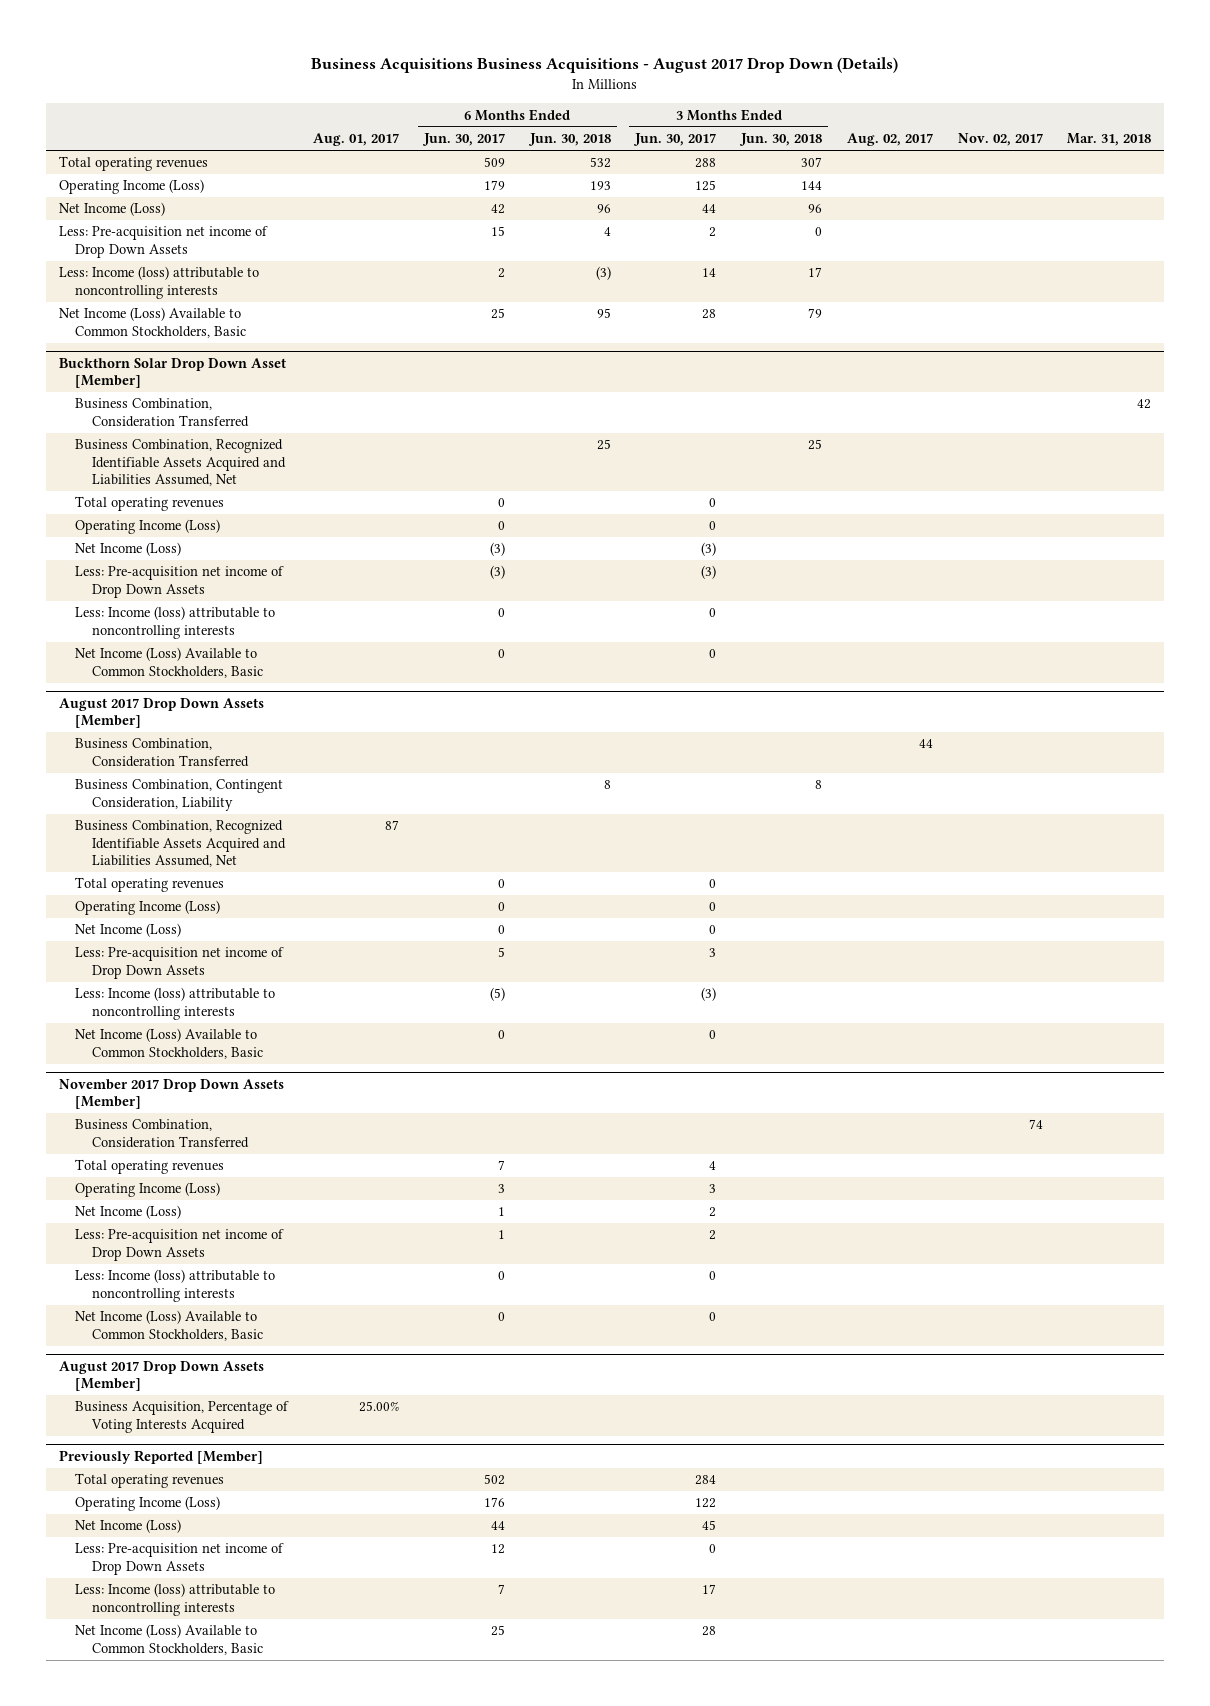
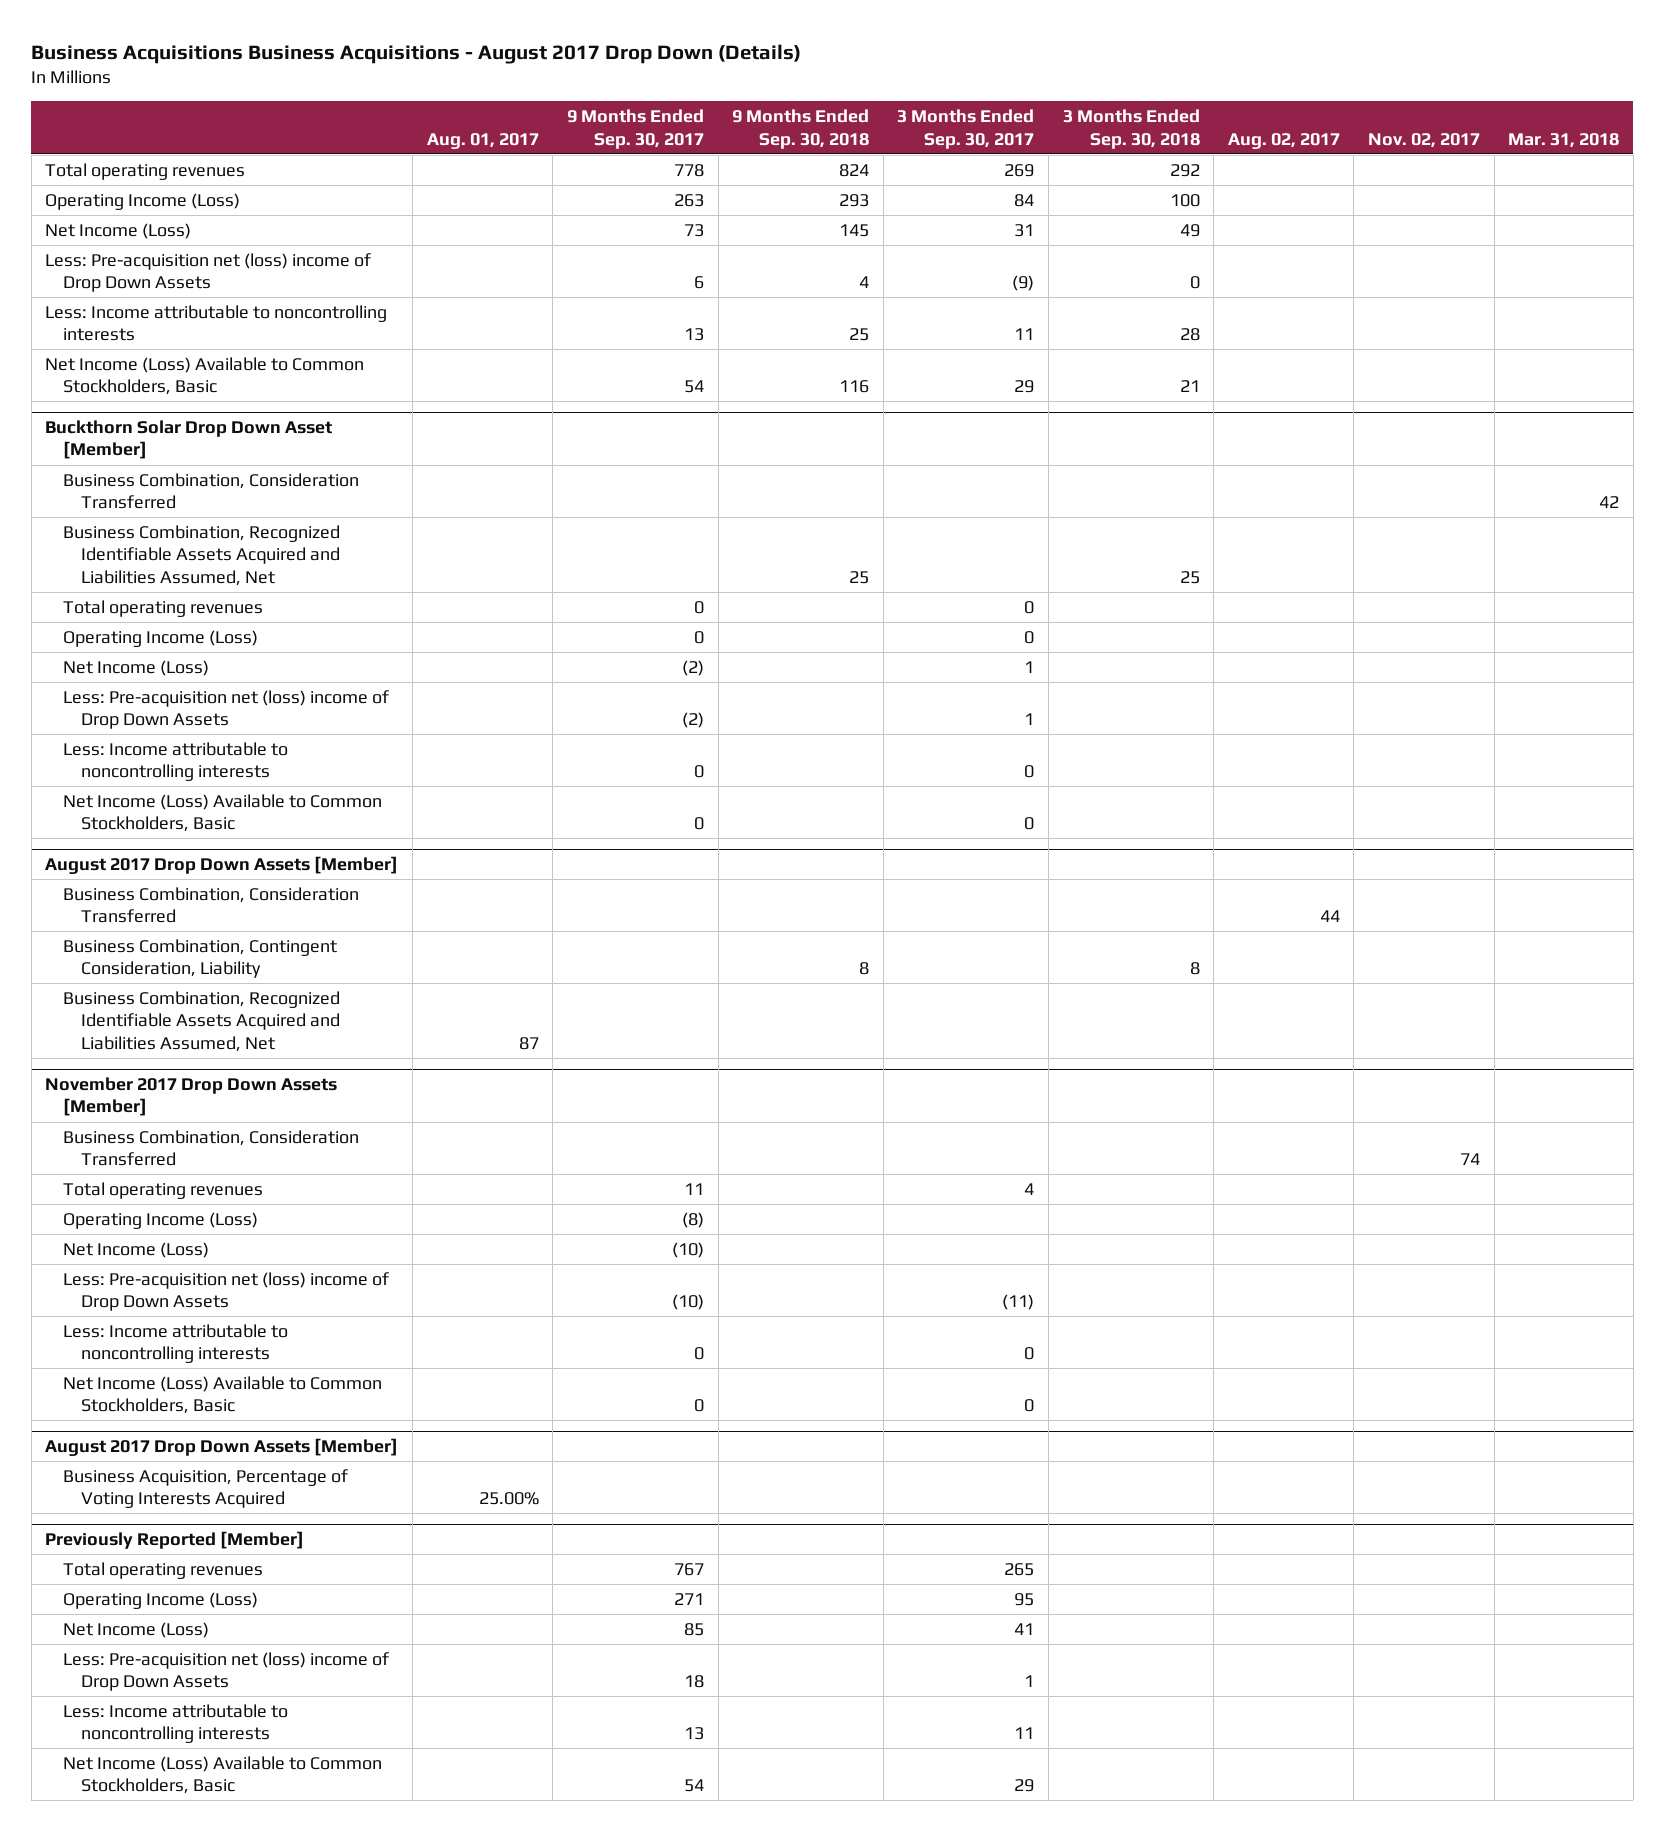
- | Aug. 01, 2017 | 6 Months Ended Jun. 30, 2017 | 6 Months Ended Jun. 30, 2018 | 3 Months Ended Jun. 30, 2017 | 3 Months Ended Jun. 30, 2018 | Aug. 02, 2017 | Nov. 02, 2017 | Mar. 31, 2018
+ | Aug. 01, 2017 | 9 Months Ended Sep. 30, 2017 | 9 Months Ended Sep. 30, 2018 | 3 Months Ended Sep. 30, 2017 | 3 Months Ended Sep. 30, 2018 | Aug. 02, 2017 | Nov. 02, 2017 | Mar. 31, 2018
- Less: Pre-acquisition net income of Drop Down Assets | | 15 | 4 | 2 | 0 | | |
- Less: Income (loss) attributable to noncontrolling interests | | 2 | (3) | 14 | 17 | | |
+ Less: Pre-acquisition net (loss) income of Drop Down Assets | | 6 | 4 | (9) | 0 | | |
+ Less: Income attributable to noncontrolling interests | | 13 | 25 | 11 | 28 | | |
@ Buckthorn Solar Drop Down Asset [Member]
- Less: Pre-acquisition net income of Drop Down Assets | | (3) | | (3) | | | |
- Less: Income (loss) attributable to noncontrolling interests | | 0 | | 0 | | | |
+ Less: Pre-acquisition net (loss) income of Drop Down Assets | | (2) | | 1 | | | |
+ Less: Income attributable to noncontrolling interests | | 0 | | 0 | | | |
@ August 2017 Drop Down Assets [Member]
- Total operating revenues | | 0 | | 0 | | | |
- Operating Income (Loss) | | 0 | | 0 | | | |
- Net Income (Loss) | | 0 | | 0 | | | |
- Less: Pre-acquisition net income of Drop Down Assets | | 5 | | 3 | | | |
- Less: Income (loss) attributable to noncontrolling interests | | (5) | | (3) | | | |
- Net Income (Loss) Available to Common Stockholders, Basic | | 0 | | 0 | | | |
@ November 2017 Drop Down Assets [Member]
- Less: Pre-acquisition net income of Drop Down Assets | | 1 | | 2 | | | |
- Less: Income (loss) attributable to noncontrolling interests | | 0 | | 0 | | | |
+ Less: Pre-acquisition net (loss) income of Drop Down Assets | | (10) | | (11) | | | |
+ Less: Income attributable to noncontrolling interests | | 0 | | 0 | | | |
@ Previously Reported [Member]
- Less: Pre-acquisition net income of Drop Down Assets | | 12 | | 0 | | | |
- Less: Income (loss) attributable to noncontrolling interests | | 7 | | 17 | | | |
+ Less: Pre-acquisition net (loss) income of Drop Down Assets | | 18 | | 1 | | | |
+ Less: Income attributable to noncontrolling interests | | 13 | | 11 | | | |

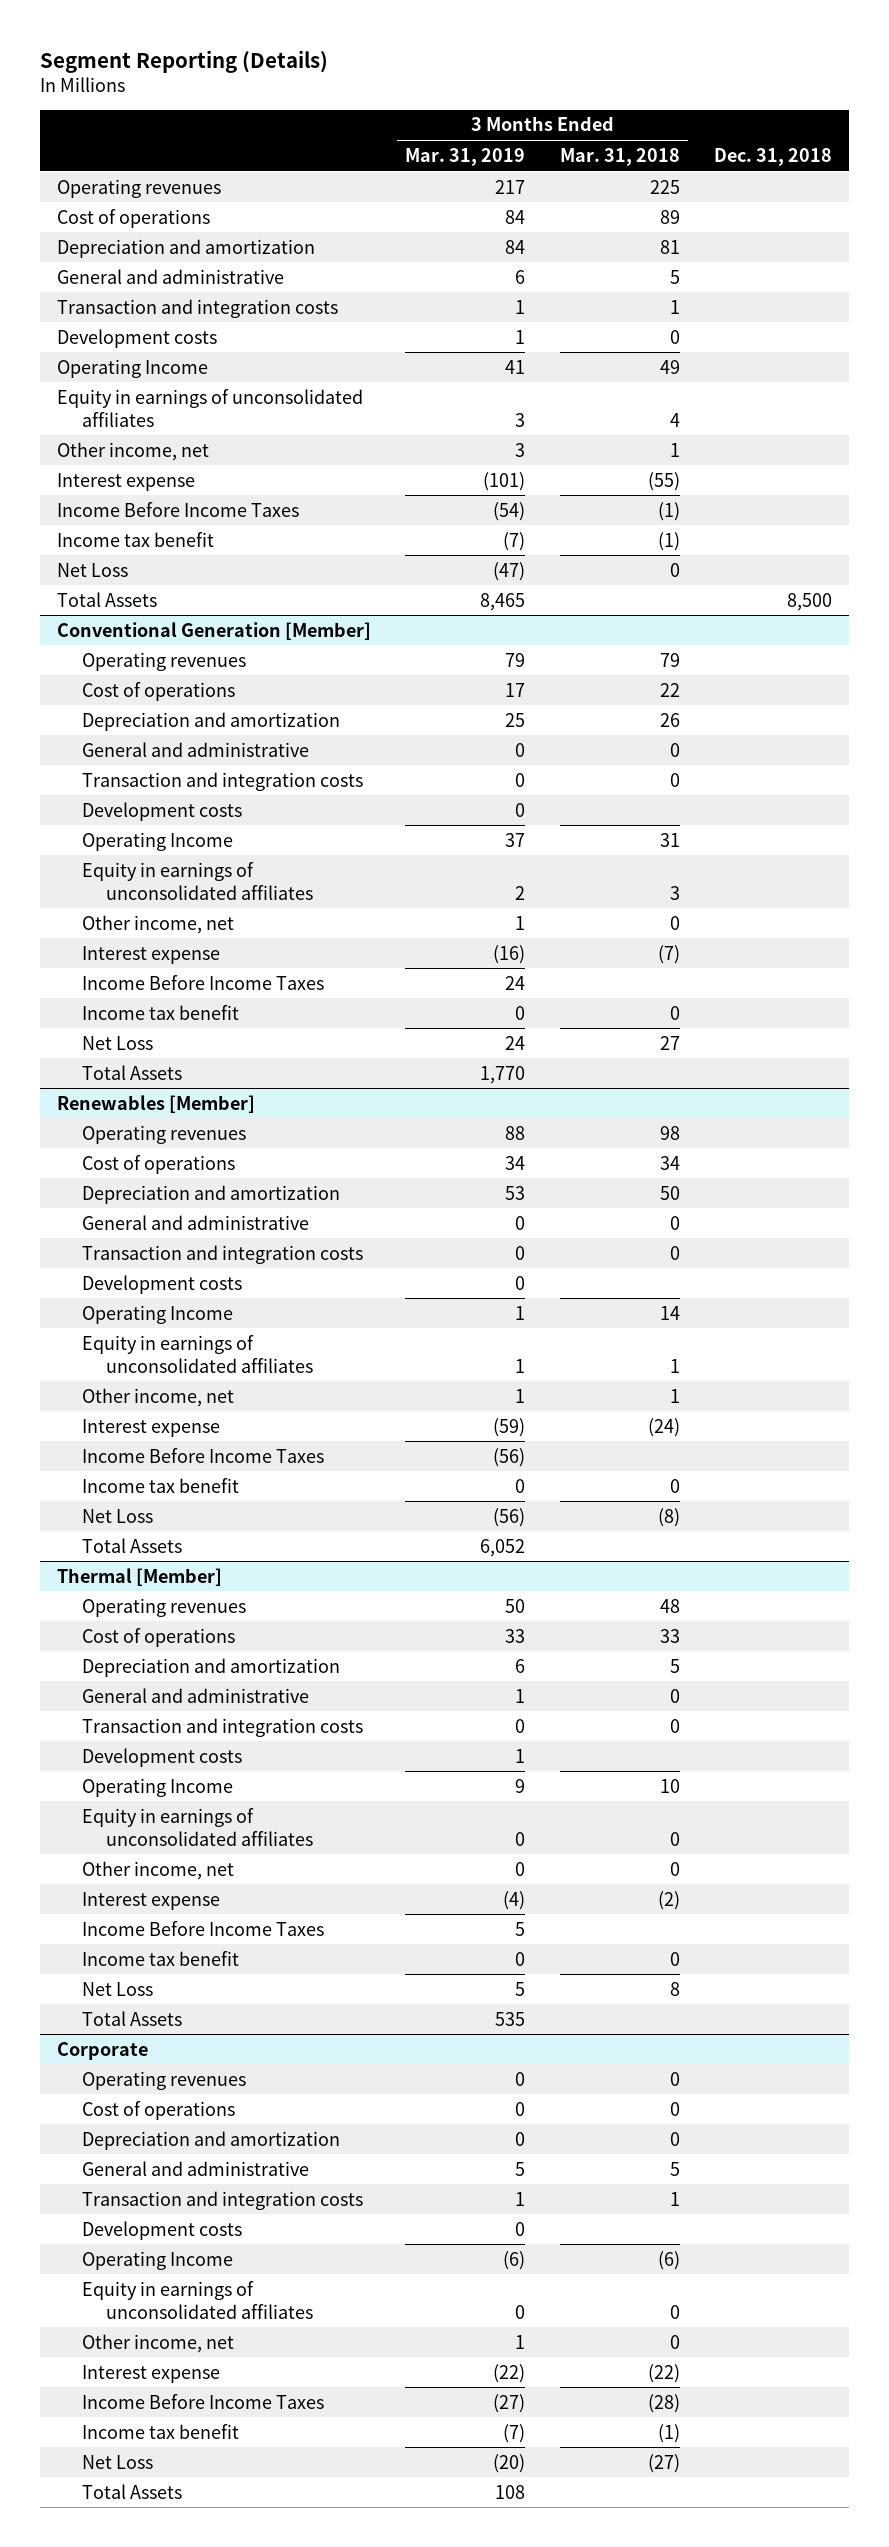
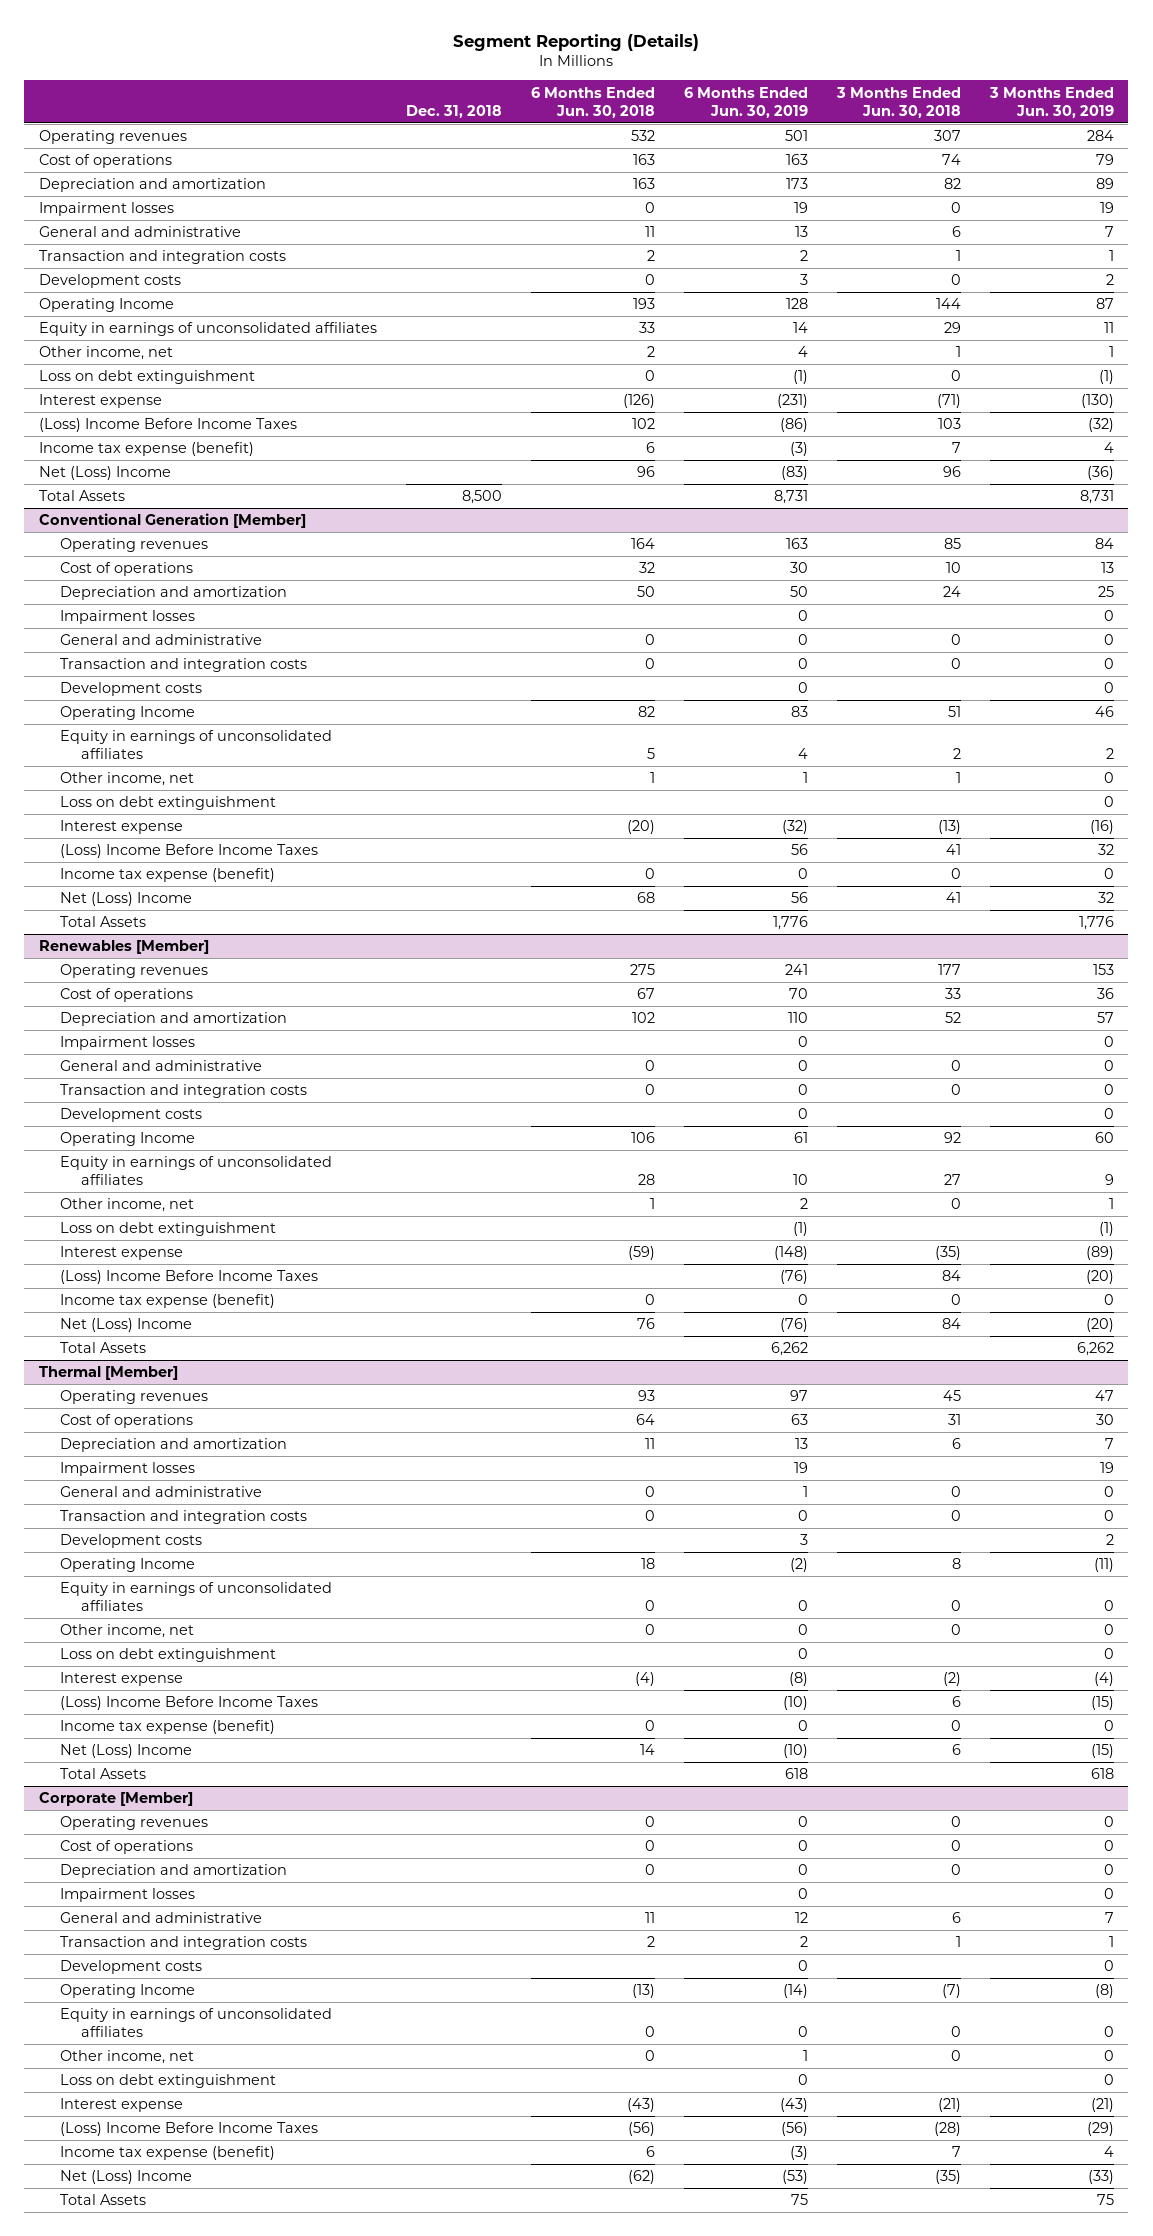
- | 3 Months Ended Mar. 31, 2019 | 3 Months Ended Mar. 31, 2018 | Dec. 31, 2018
+ | Dec. 31, 2018 | 6 Months Ended Jun. 30, 2018 | 6 Months Ended Jun. 30, 2019 | 3 Months Ended Jun. 30, 2018 | 3 Months Ended Jun. 30, 2019
+ Impairment losses | | 0 | 19 | 0 | 19
+ Loss on debt extinguishment | | 0 | (1) | 0 | (1)
- Income Before Income Taxes | (54) | (1) |
- Income tax benefit | (7) | (1) |
- Net Loss | (47) | 0 |
+ (Loss) Income Before Income Taxes | | 102 | (86) | 103 | (32)
+ Income tax expense (benefit) | | 6 | (3) | 7 | 4
+ Net (Loss) Income | | 96 | (83) | 96 | (36)
@ Conventional Generation [Member]
+ Impairment losses | | | 0 | | 0
+ Loss on debt extinguishment | | | | | 0
- Income Before Income Taxes | 24 | |
- Income tax benefit | 0 | 0 |
- Net Loss | 24 | 27 |
+ (Loss) Income Before Income Taxes | | | 56 | 41 | 32
+ Income tax expense (benefit) | | 0 | 0 | 0 | 0
+ Net (Loss) Income | | 68 | 56 | 41 | 32
@ Renewables [Member]
+ Impairment losses | | | 0 | | 0
+ Loss on debt extinguishment | | | (1) | | (1)
- Income Before Income Taxes | (56) | |
- Income tax benefit | 0 | 0 |
- Net Loss | (56) | (8) |
+ (Loss) Income Before Income Taxes | | | (76) | 84 | (20)
+ Income tax expense (benefit) | | 0 | 0 | 0 | 0
+ Net (Loss) Income | | 76 | (76) | 84 | (20)
@ Thermal [Member]
+ Impairment losses | | | 19 | | 19
+ Loss on debt extinguishment | | | 0 | | 0
- Income Before Income Taxes | 5 | |
- Income tax benefit | 0 | 0 |
- Net Loss | 5 | 8 |
+ (Loss) Income Before Income Taxes | | | (10) | 6 | (15)
+ Income tax expense (benefit) | | 0 | 0 | 0 | 0
+ Net (Loss) Income | | 14 | (10) | 6 | (15)
- Corporate
+ Corporate [Member]
+ Impairment losses | | | 0 | | 0
+ Loss on debt extinguishment | | | 0 | | 0
- Income Before Income Taxes | (27) | (28) |
- Income tax benefit | (7) | (1) |
- Net Loss | (20) | (27) |
+ (Loss) Income Before Income Taxes | | (56) | (56) | (28) | (29)
+ Income tax expense (benefit) | | 6 | (3) | 7 | 4
+ Net (Loss) Income | | (62) | (53) | (35) | (33)

